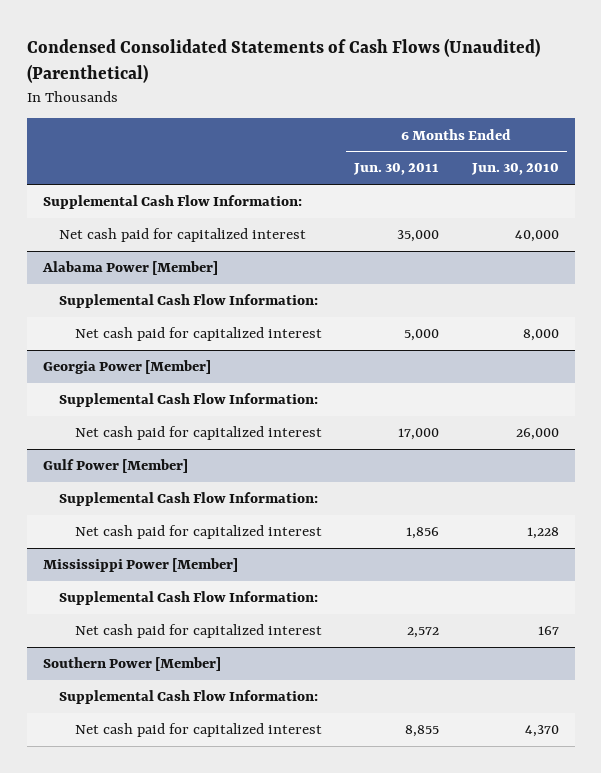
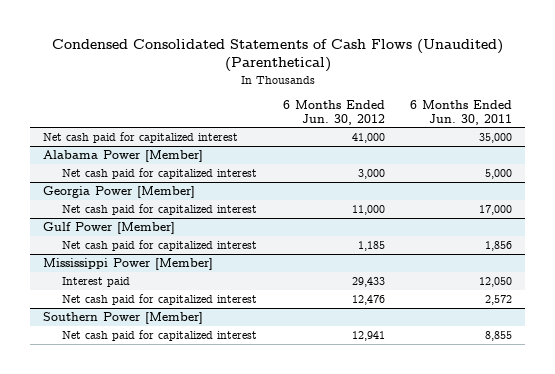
- | 6 Months Ended Jun. 30, 2011 | 6 Months Ended Jun. 30, 2010
+ | 6 Months Ended Jun. 30, 2012 | 6 Months Ended Jun. 30, 2011
- Supplemental Cash Flow Information:
@ Alabama Power [Member]
- Supplemental Cash Flow Information:
@ Georgia Power [Member]
- Supplemental Cash Flow Information:
@ Gulf Power [Member]
- Supplemental Cash Flow Information:
@ Mississippi Power [Member]
- Supplemental Cash Flow Information:
+ Interest paid | 29,433 | 12,050
@ Southern Power [Member]
- Supplemental Cash Flow Information:

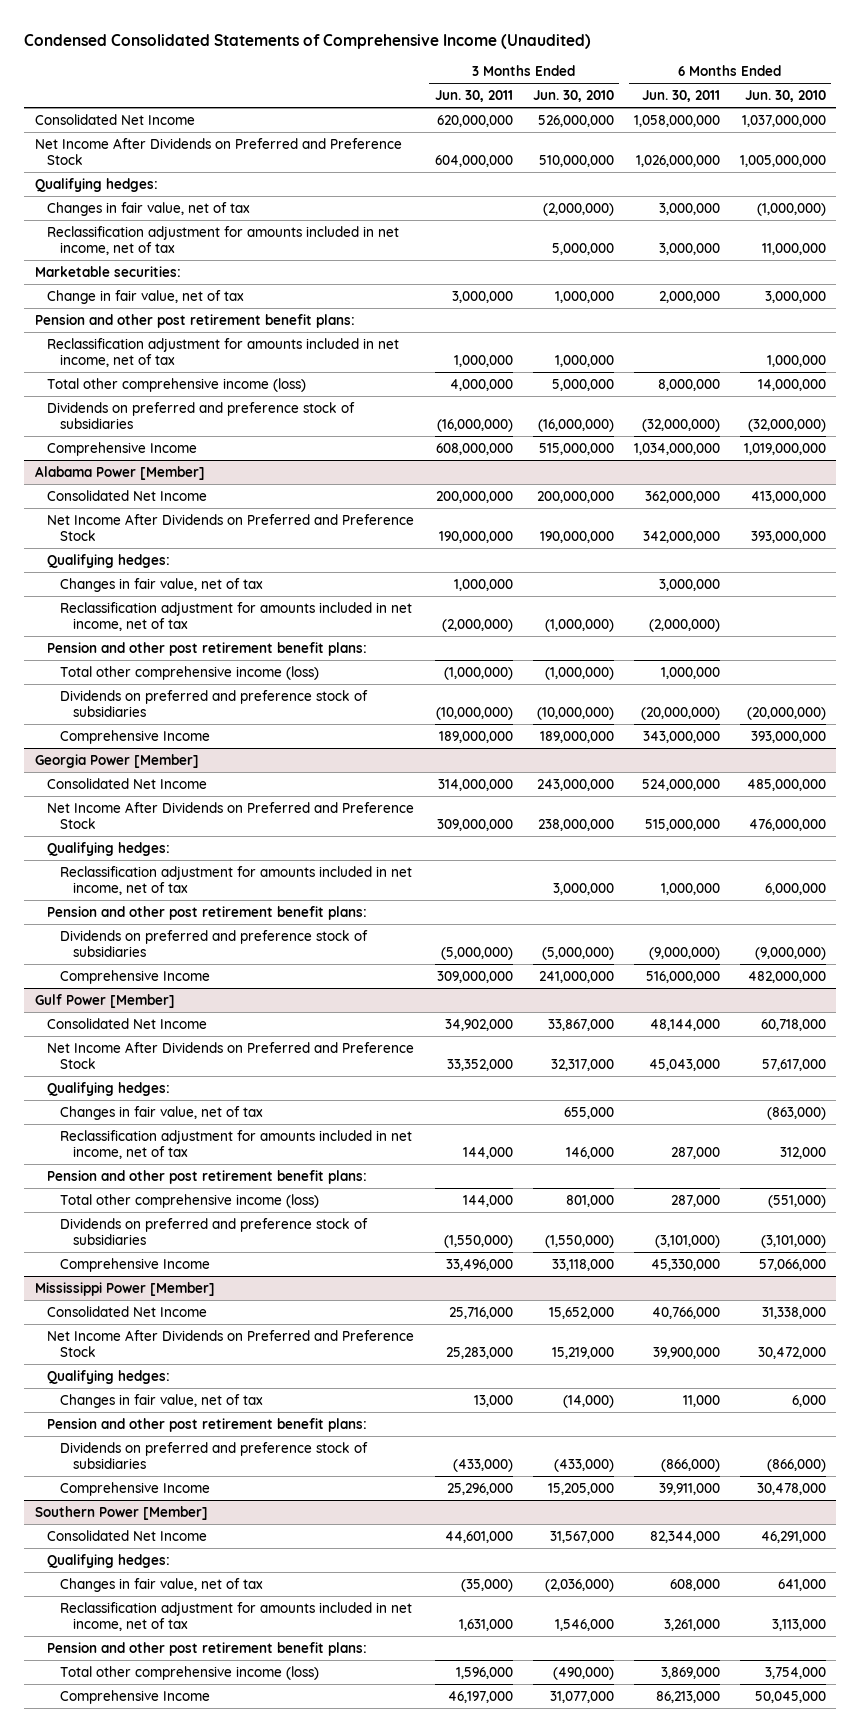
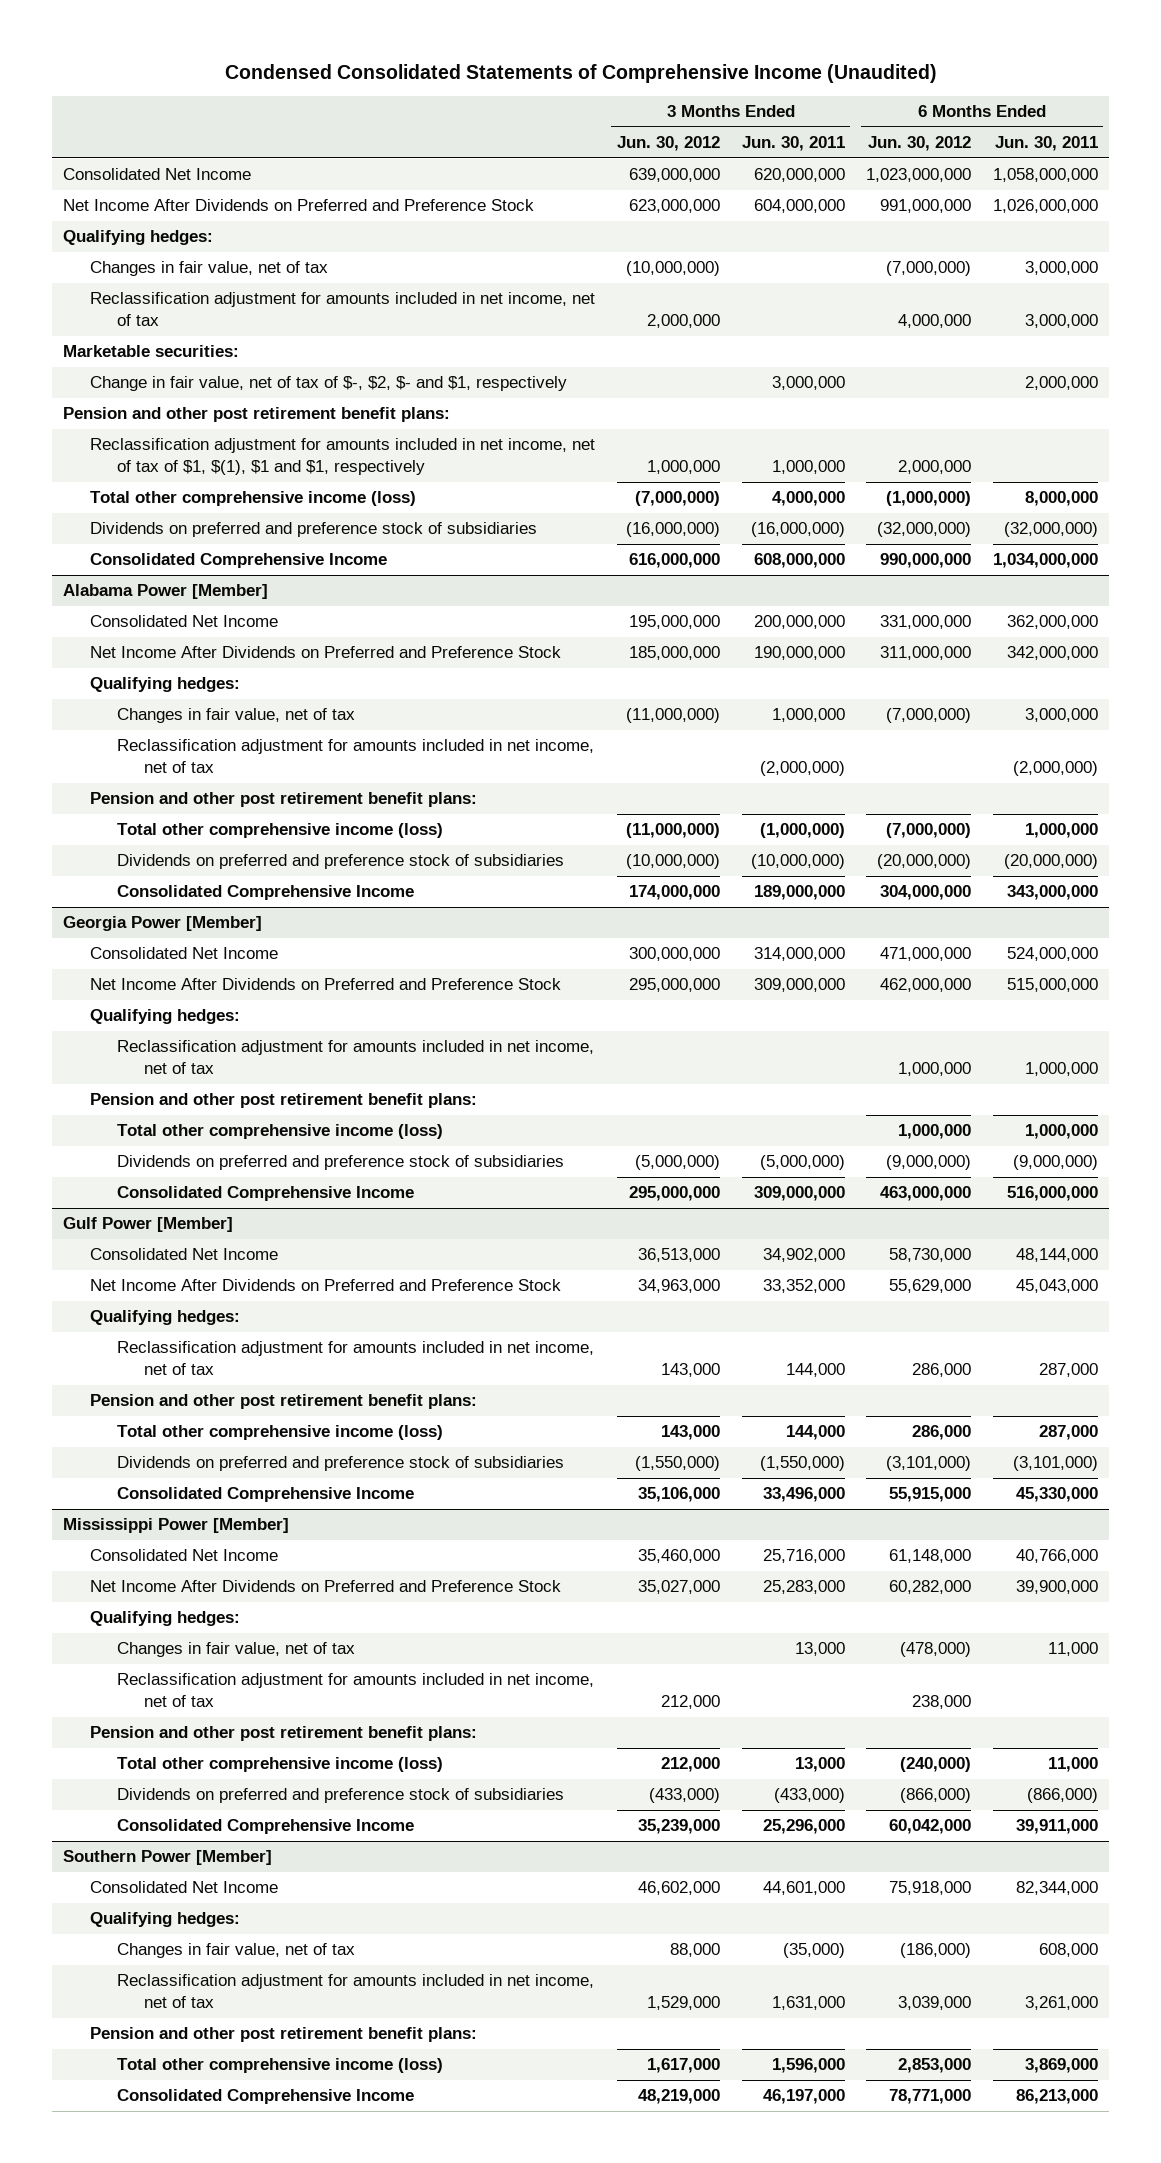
- | 3 Months Ended Jun. 30, 2011 | 3 Months Ended Jun. 30, 2010 | 6 Months Ended Jun. 30, 2011 | 6 Months Ended Jun. 30, 2010
+ | 3 Months Ended Jun. 30, 2012 | 3 Months Ended Jun. 30, 2011 | 6 Months Ended Jun. 30, 2012 | 6 Months Ended Jun. 30, 2011
- Change in fair value, net of tax | 3,000,000 | 1,000,000 | 2,000,000 | 3,000,000
+ Change in fair value, net of tax of $-, $2, $- and $1, respectively | | 3,000,000 | | 2,000,000
- Reclassification adjustment for amounts included in net income, net of tax | 1,000,000 | 1,000,000 | | 1,000,000
+ Reclassification adjustment for amounts included in net income, net of tax of $1, $(1), $1 and $1, respectively | 1,000,000 | 1,000,000 | 2,000,000 |
- Comprehensive Income | 608,000,000 | 515,000,000 | 1,034,000,000 | 1,019,000,000
+ Consolidated Comprehensive Income | 616,000,000 | 608,000,000 | 990,000,000 | 1,034,000,000
@ Alabama Power [Member]
- Comprehensive Income | 189,000,000 | 189,000,000 | 343,000,000 | 393,000,000
+ Consolidated Comprehensive Income | 174,000,000 | 189,000,000 | 304,000,000 | 343,000,000
@ Georgia Power [Member]
+ Total other comprehensive income (loss) | | | 1,000,000 | 1,000,000
- Comprehensive Income | 309,000,000 | 241,000,000 | 516,000,000 | 482,000,000
+ Consolidated Comprehensive Income | 295,000,000 | 309,000,000 | 463,000,000 | 516,000,000
@ Gulf Power [Member]
- Changes in fair value, net of tax | | 655,000 | | (863,000)
- Comprehensive Income | 33,496,000 | 33,118,000 | 45,330,000 | 57,066,000
+ Consolidated Comprehensive Income | 35,106,000 | 33,496,000 | 55,915,000 | 45,330,000
@ Mississippi Power [Member]
+ Reclassification adjustment for amounts included in net income, net of tax | 212,000 | | 238,000 |
+ Total other comprehensive income (loss) | 212,000 | 13,000 | (240,000) | 11,000
- Comprehensive Income | 25,296,000 | 15,205,000 | 39,911,000 | 30,478,000
+ Consolidated Comprehensive Income | 35,239,000 | 25,296,000 | 60,042,000 | 39,911,000
@ Southern Power [Member]
- Comprehensive Income | 46,197,000 | 31,077,000 | 86,213,000 | 50,045,000
+ Consolidated Comprehensive Income | 48,219,000 | 46,197,000 | 78,771,000 | 86,213,000

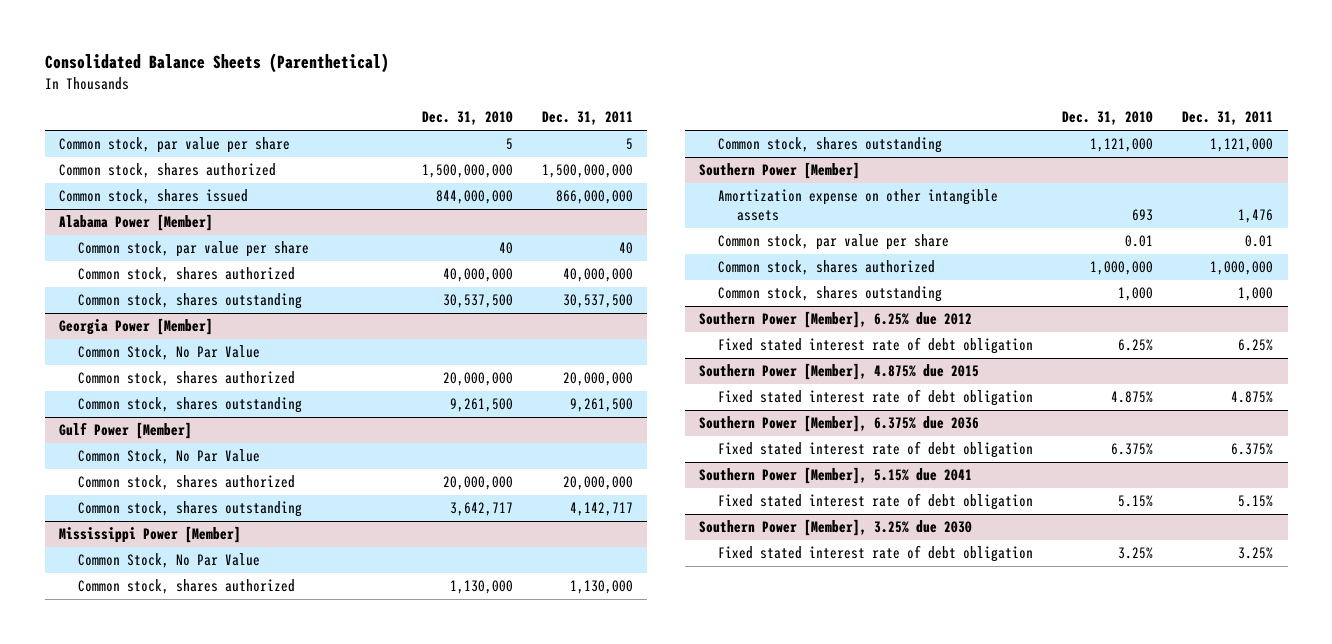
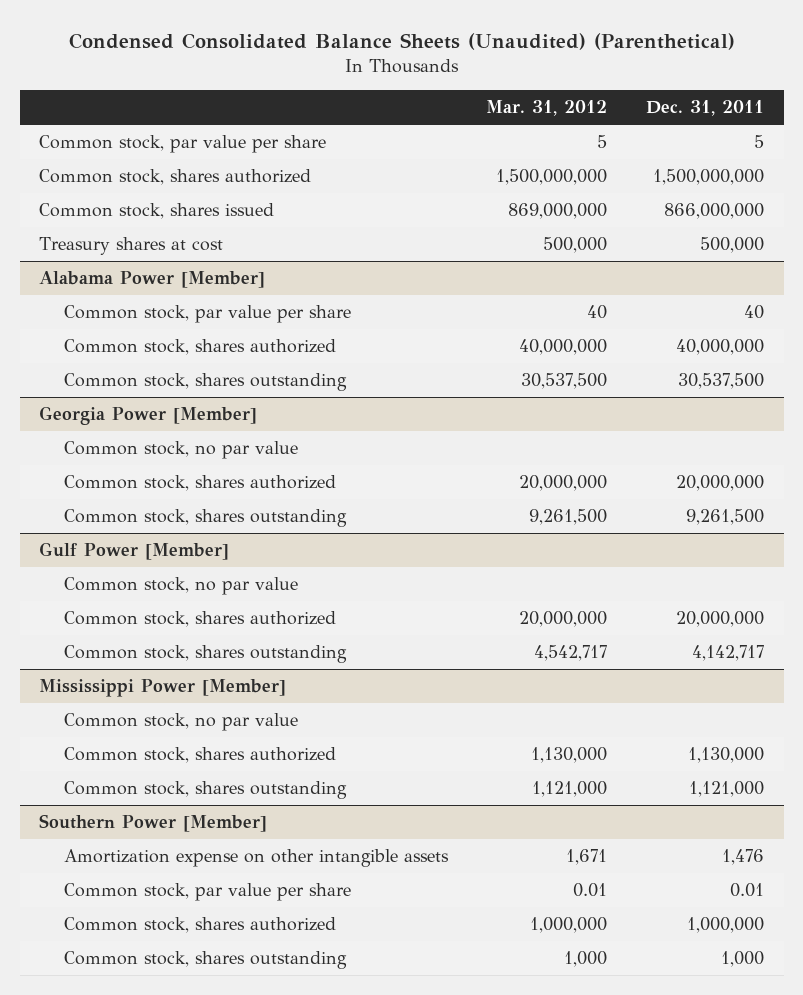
- Consolidated Balance Sheets (Parenthetical)
+ Condensed Consolidated Balance Sheets (Unaudited) (Parenthetical)
- | Dec. 31, 2010 | Dec. 31, 2011
+ | Mar. 31, 2012 | Dec. 31, 2011
+ Treasury shares at cost | 500,000 | 500,000
@ Georgia Power [Member]
- Common Stock, No Par Value
+ Common stock, no par value
@ Gulf Power [Member]
- Common Stock, No Par Value
+ Common stock, no par value
@ Mississippi Power [Member]
- Common Stock, No Par Value
+ Common stock, no par value
- Southern Power [Member], 6.25% due 2012
- Fixed stated interest rate of debt obligation | 6.25% | 6.25%
- Southern Power [Member], 4.875% due 2015
- Fixed stated interest rate of debt obligation | 4.875% | 4.875%
- Southern Power [Member], 6.375% due 2036
- Fixed stated interest rate of debt obligation | 6.375% | 6.375%
- Southern Power [Member], 5.15% due 2041
- Fixed stated interest rate of debt obligation | 5.15% | 5.15%
- Southern Power [Member], 3.25% due 2030
- Fixed stated interest rate of debt obligation | 3.25% | 3.25%

